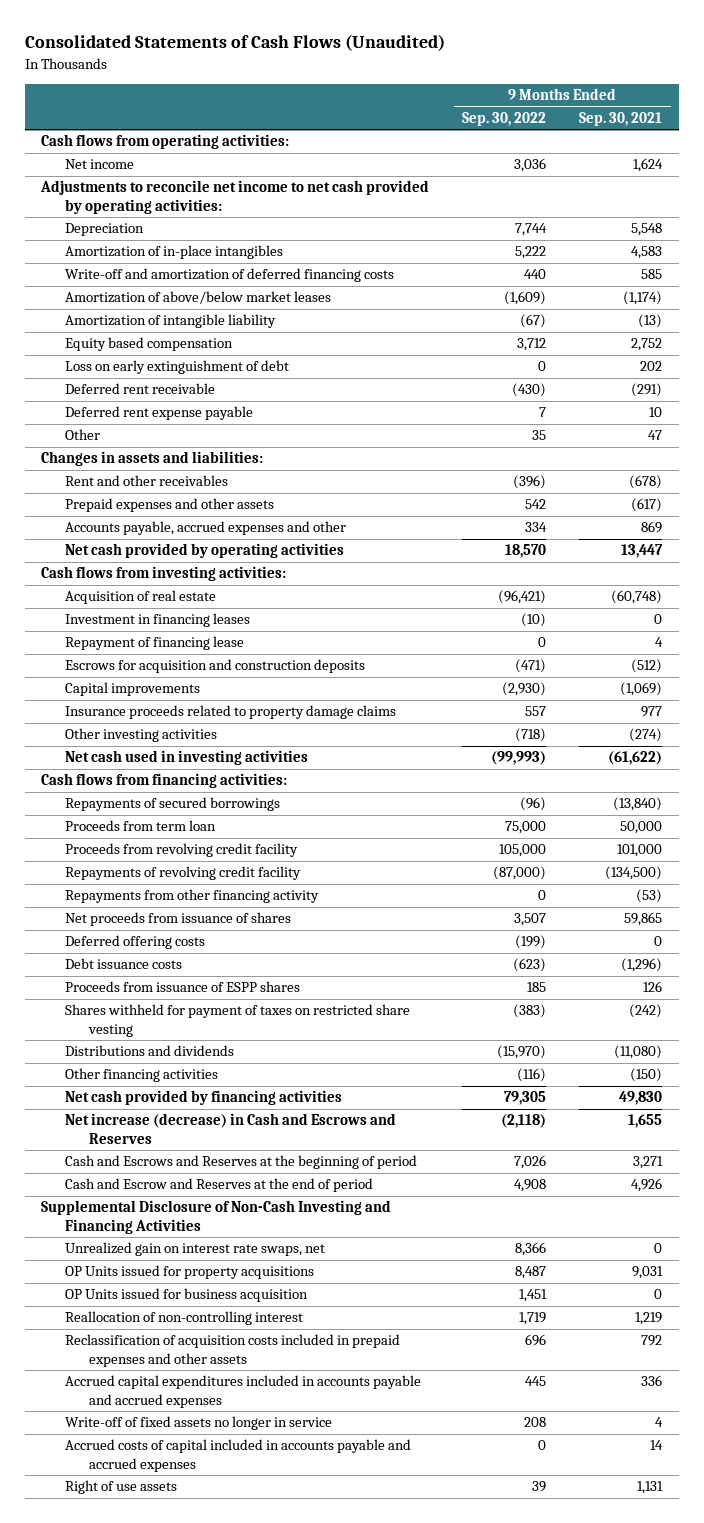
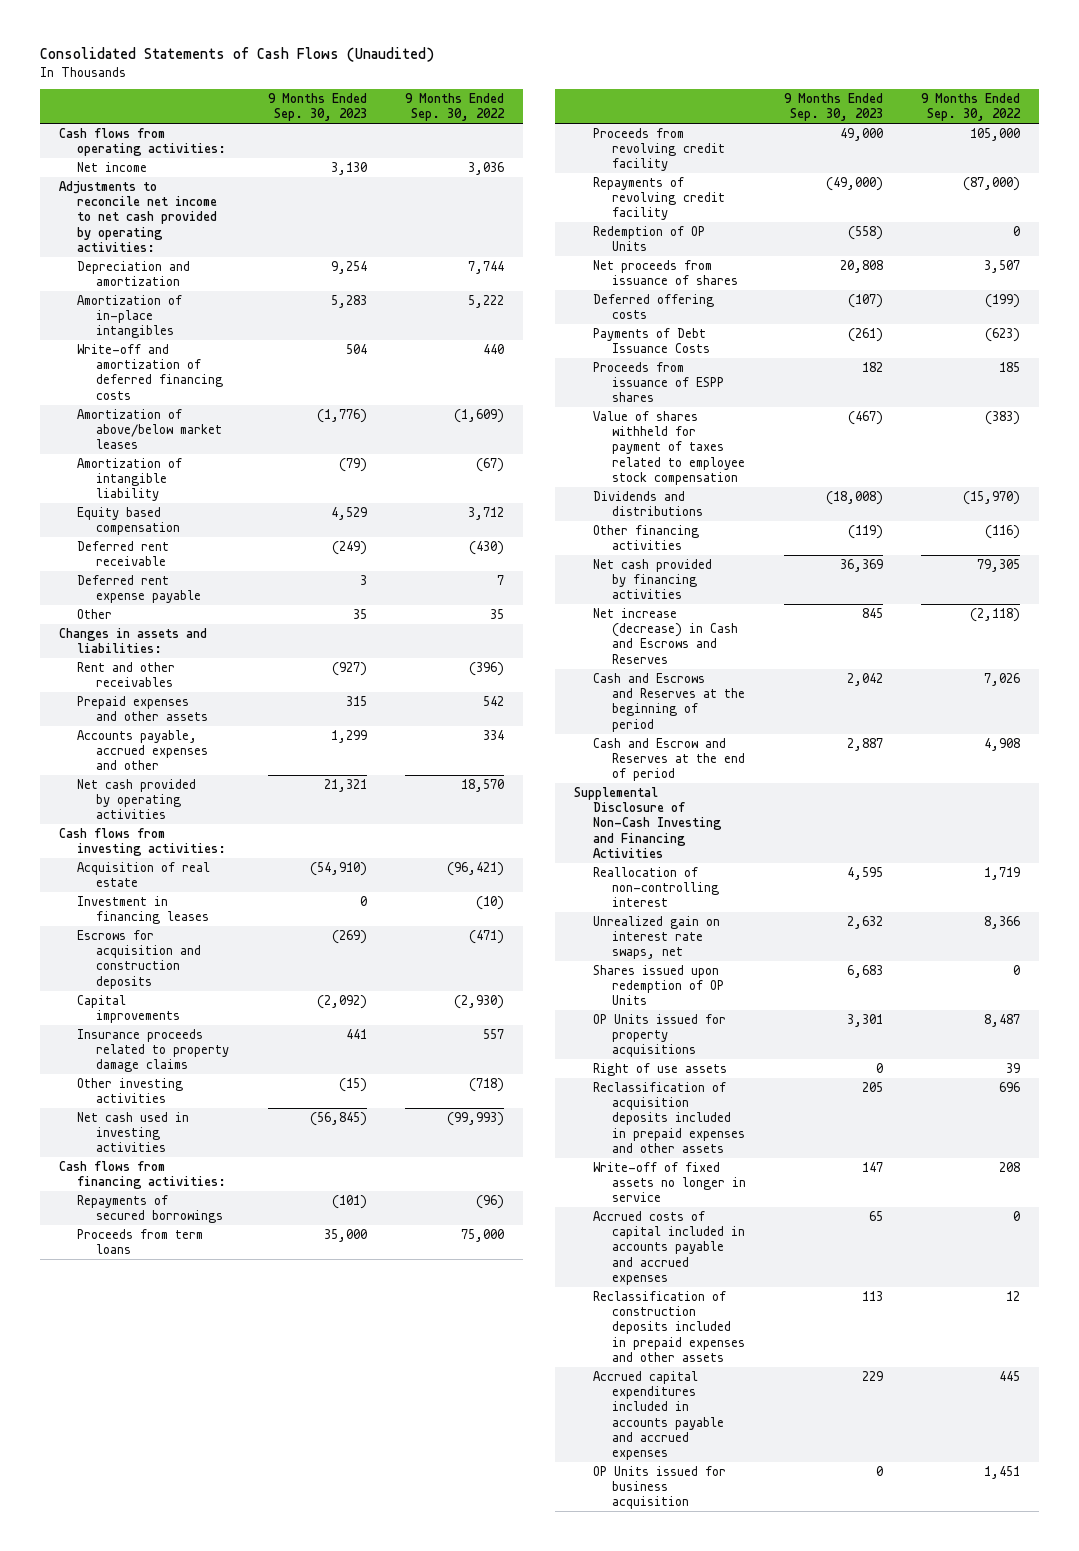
- | 9 Months Ended Sep. 30, 2022 | 9 Months Ended Sep. 30, 2021
+ | 9 Months Ended Sep. 30, 2023 | 9 Months Ended Sep. 30, 2022
- Depreciation | 7,744 | 5,548
+ Depreciation and amortization | 9,254 | 7,744
- Loss on early extinguishment of debt | 0 | 202
- Repayment of financing lease | 0 | 4
- Proceeds from term loan | 75,000 | 50,000
+ Proceeds from term loans | 35,000 | 75,000
- Repayments from other financing activity | 0 | (53)
+ Redemption of OP Units | (558) | 0
- Debt issuance costs | (623) | (1,296)
+ Payments of Debt Issuance Costs | (261) | (623)
- Shares withheld for payment of taxes on restricted share vesting | (383) | (242)
- Distributions and dividends | (15,970) | (11,080)
+ Value of shares withheld for payment of taxes related to employee stock compensation | (467) | (383)
+ Dividends and distributions | (18,008) | (15,970)
moved up: Reallocation of non-controlling interest | 4,595 | 1,719
+ Shares issued upon redemption of OP Units | 6,683 | 0
- Reclassification of acquisition costs included in prepaid expenses and other assets | 696 | 792
moved up: Right of use assets | 0 | 39
+ Reclassification of acquisition deposits included in prepaid expenses and other assets | 205 | 696
+ Reclassification of construction deposits included in prepaid expenses and other assets | 113 | 12
moved down: Accrued capital expenditures included in accounts payable and accrued expenses | 229 | 445
moved down: OP Units issued for business acquisition | 0 | 1,451

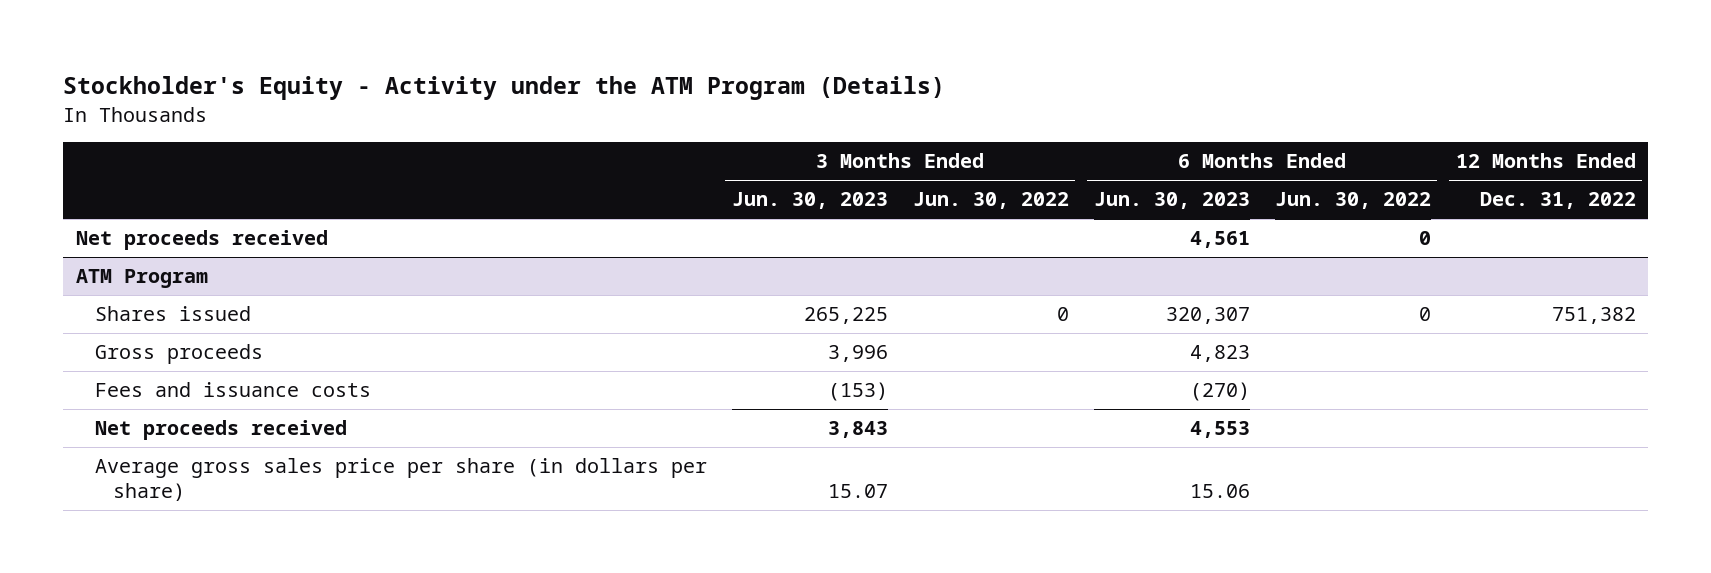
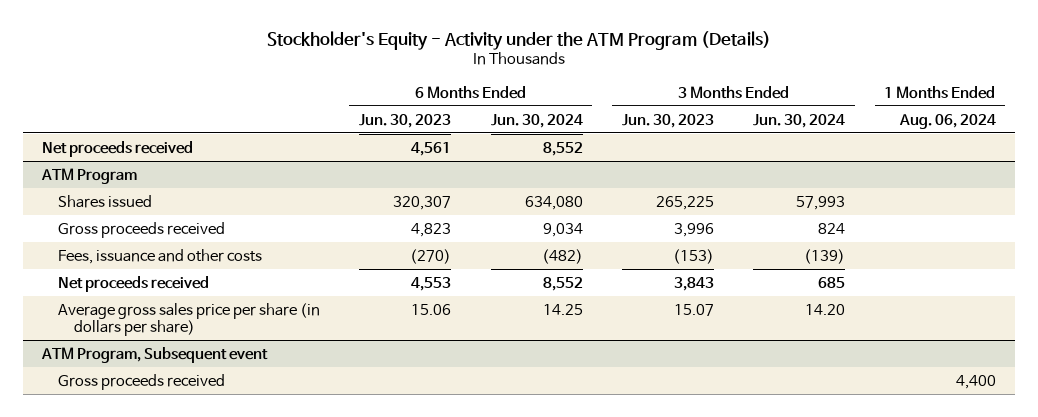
- | 3 Months Ended Jun. 30, 2023 | 3 Months Ended Jun. 30, 2022 | 6 Months Ended Jun. 30, 2023 | 6 Months Ended Jun. 30, 2022 | 12 Months Ended Dec. 31, 2022
+ | 6 Months Ended Jun. 30, 2023 | 6 Months Ended Jun. 30, 2024 | 3 Months Ended Jun. 30, 2023 | 3 Months Ended Jun. 30, 2024 | 1 Months Ended Aug. 06, 2024
@ ATM Program
- Gross proceeds | 3,996 | | 4,823 | |
- Fees and issuance costs | (153) | | (270) | |
+ Gross proceeds received | 4,823 | 9,034 | 3,996 | 824 |
+ Fees, issuance and other costs | (270) | (482) | (153) | (139) |
+ ATM Program, Subsequent event
+ Gross proceeds received | | | | | 4,400

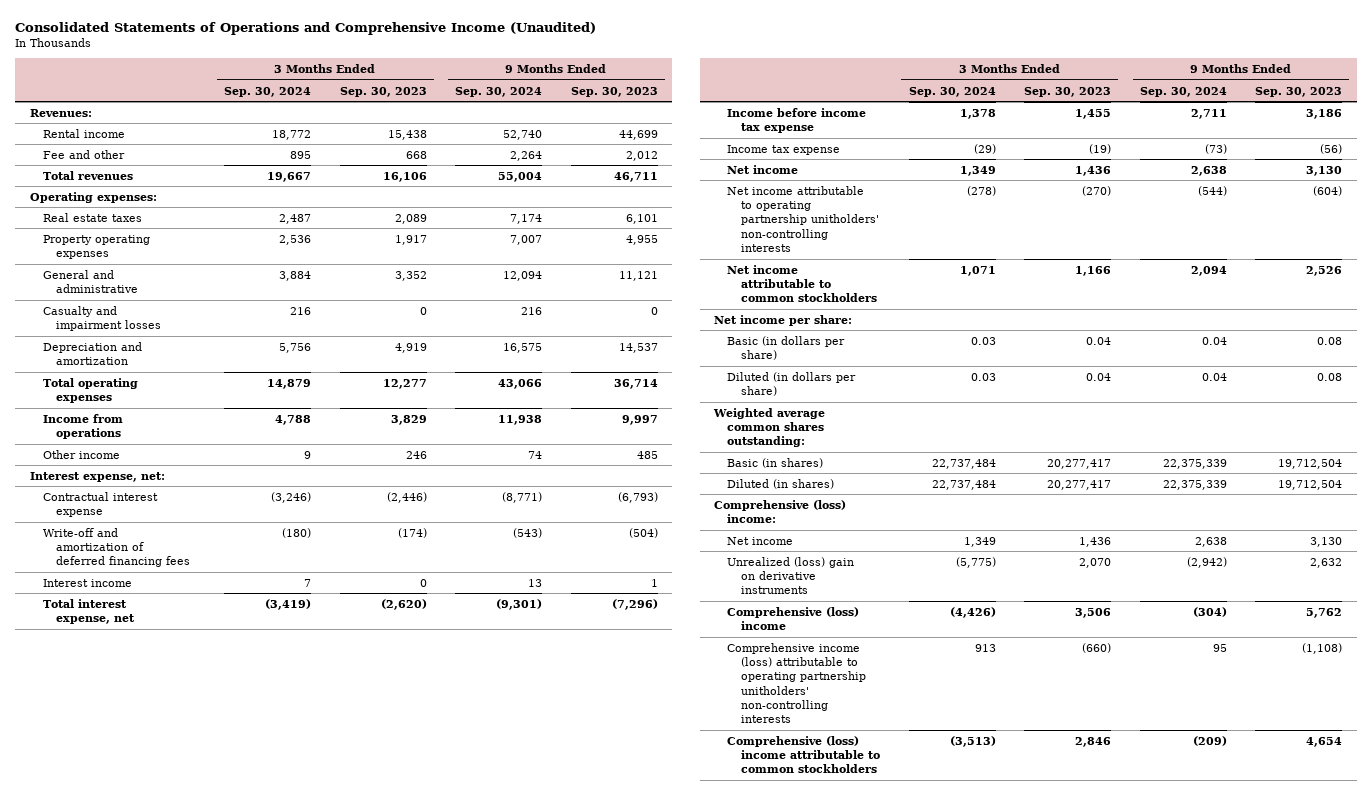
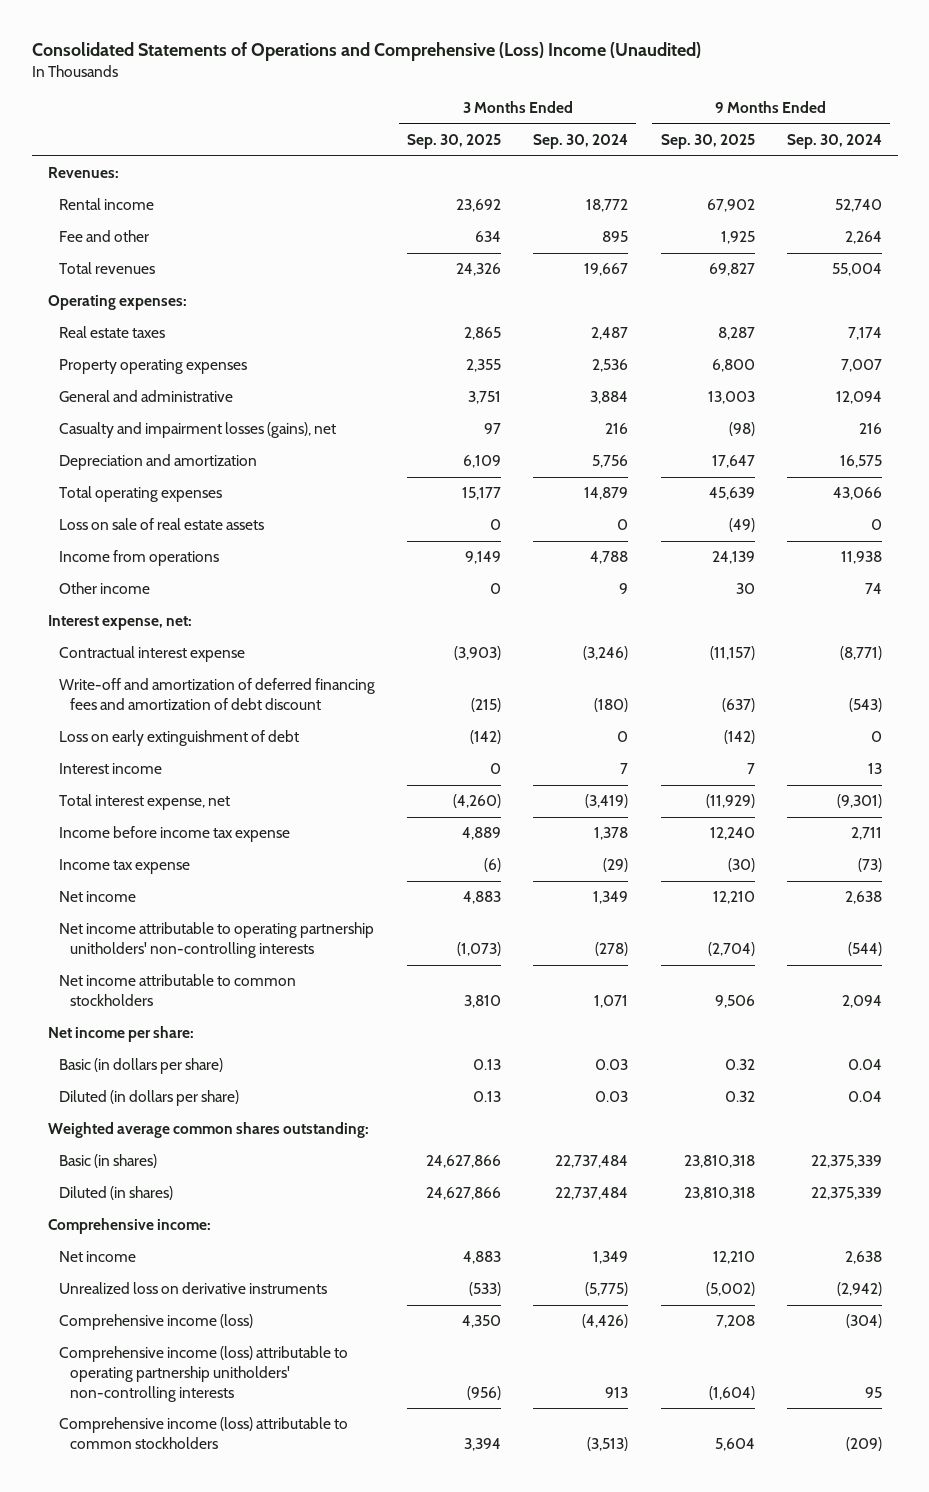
- Consolidated Statements of Operations and Comprehensive Income (Unaudited)
+ Consolidated Statements of Operations and Comprehensive (Loss) Income (Unaudited)
- | 3 Months Ended Sep. 30, 2024 | 3 Months Ended Sep. 30, 2023 | 9 Months Ended Sep. 30, 2024 | 9 Months Ended Sep. 30, 2023
+ | 3 Months Ended Sep. 30, 2025 | 3 Months Ended Sep. 30, 2024 | 9 Months Ended Sep. 30, 2025 | 9 Months Ended Sep. 30, 2024
- Casualty and impairment losses | 216 | 0 | 216 | 0
+ Casualty and impairment losses (gains), net | 97 | 216 | (98) | 216
+ Loss on sale of real estate assets | 0 | 0 | (49) | 0
- Write-off and amortization of deferred financing fees | (180) | (174) | (543) | (504)
+ Write-off and amortization of deferred financing fees and amortization of debt discount | (215) | (180) | (637) | (543)
+ Loss on early extinguishment of debt | (142) | 0 | (142) | 0
- Comprehensive (loss) income:
+ Comprehensive income:
- Unrealized (loss) gain on derivative instruments | (5,775) | 2,070 | (2,942) | 2,632
- Comprehensive (loss) income | (4,426) | 3,506 | (304) | 5,762
+ Unrealized loss on derivative instruments | (533) | (5,775) | (5,002) | (2,942)
+ Comprehensive income (loss) | 4,350 | (4,426) | 7,208 | (304)
- Comprehensive (loss) income attributable to common stockholders | (3,513) | 2,846 | (209) | 4,654
+ Comprehensive income (loss) attributable to common stockholders | 3,394 | (3,513) | 5,604 | (209)

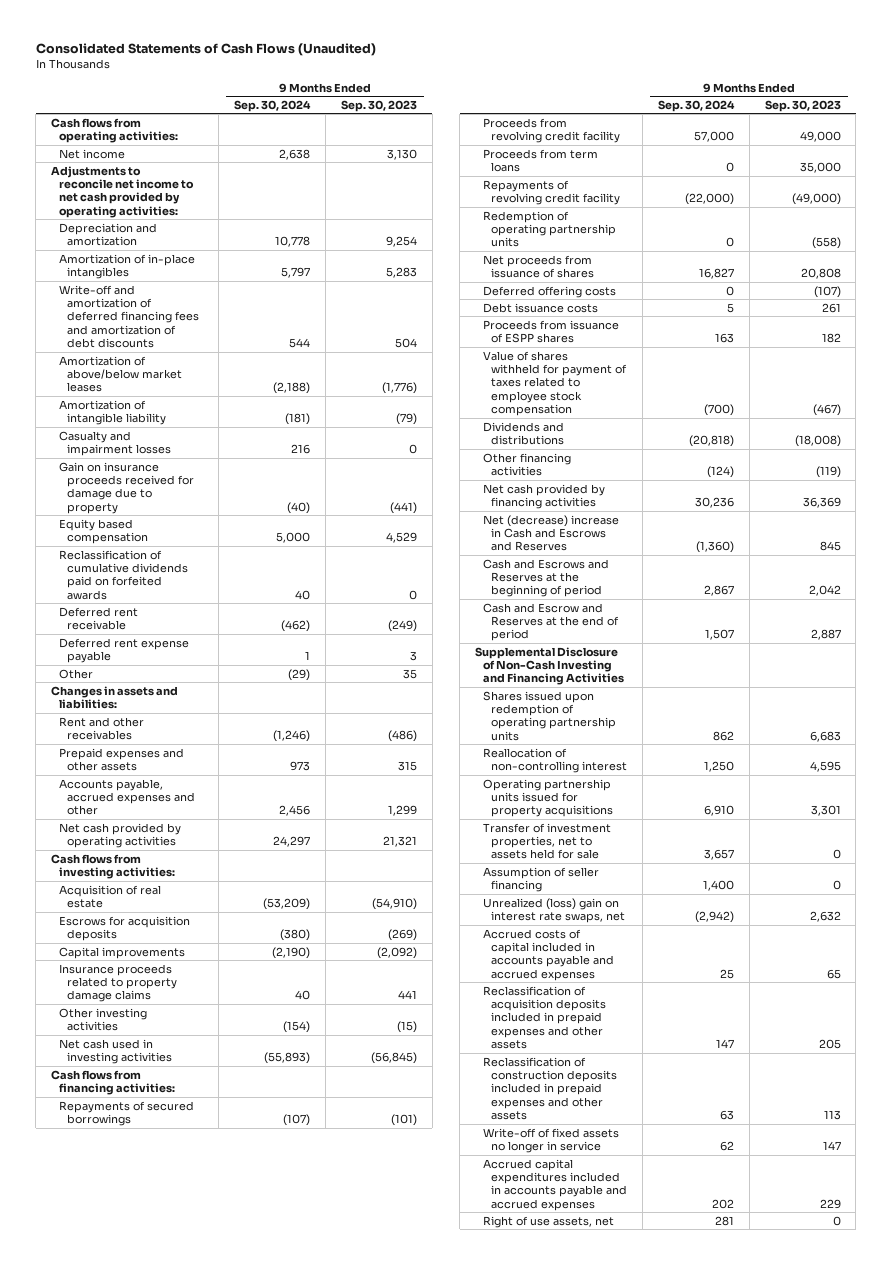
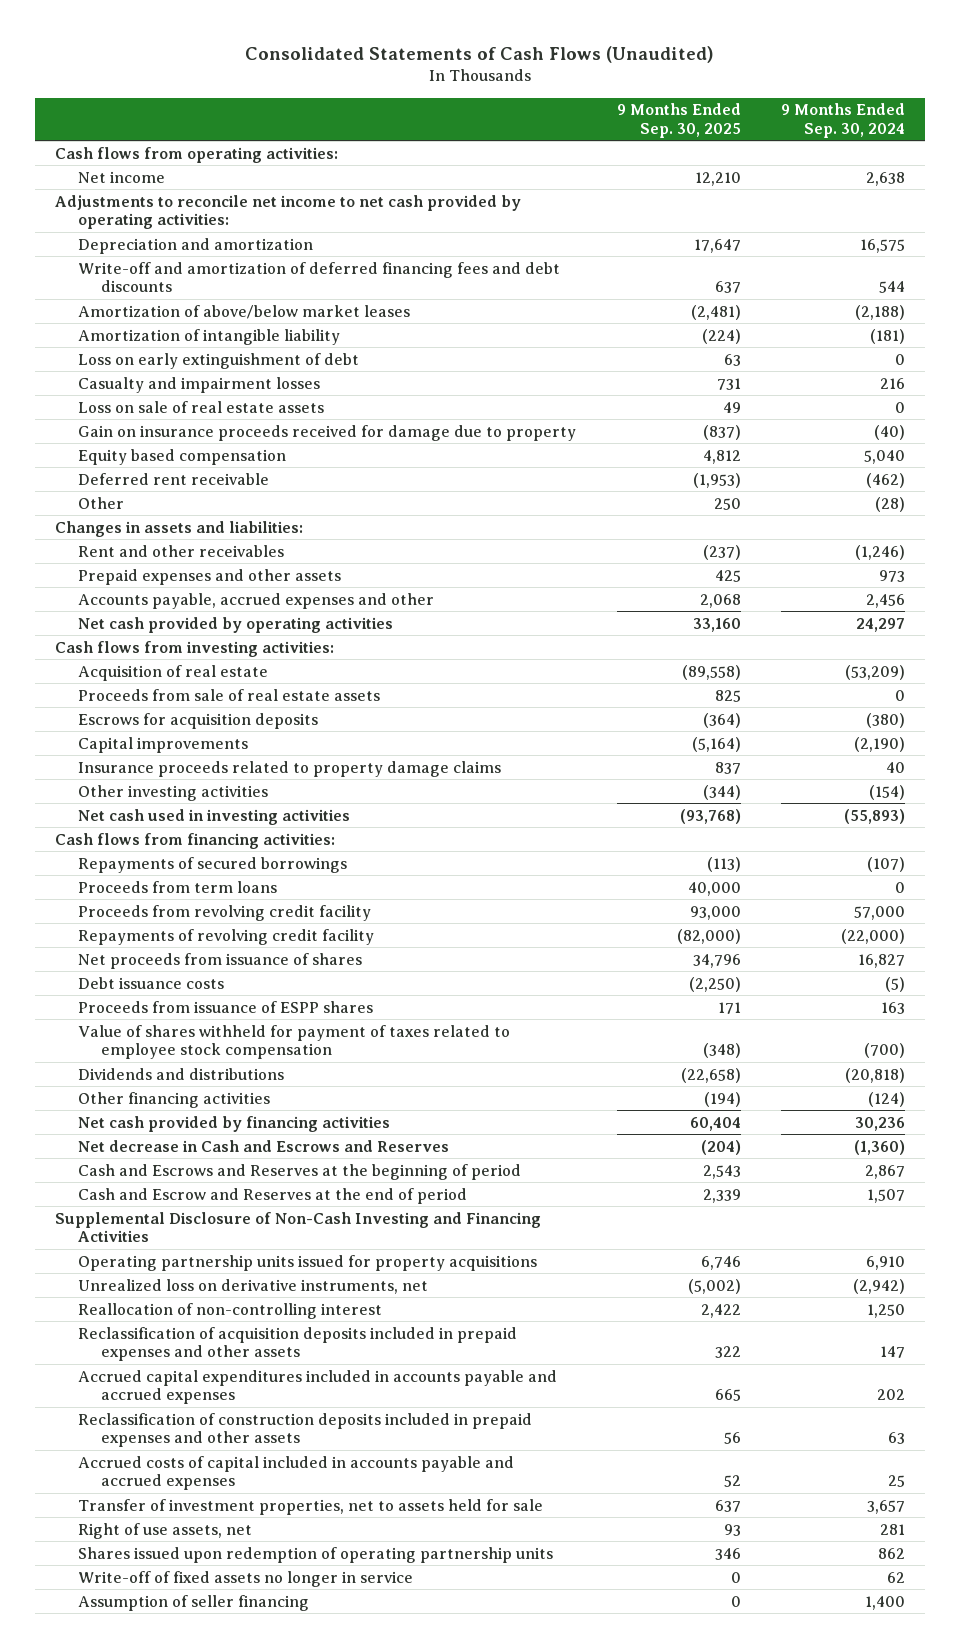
- | 9 Months Ended Sep. 30, 2024 | 9 Months Ended Sep. 30, 2023
+ | 9 Months Ended Sep. 30, 2025 | 9 Months Ended Sep. 30, 2024
- Depreciation and amortization | 10,778 | 9,254
- Amortization of in-place intangibles | 5,797 | 5,283
- Write-off and amortization of deferred financing fees and amortization of debt discounts | 544 | 504
+ Depreciation and amortization | 17,647 | 16,575
+ Write-off and amortization of deferred financing fees and debt discounts | 637 | 544
+ Loss on early extinguishment of debt | 63 | 0
+ Loss on sale of real estate assets | 49 | 0
- Equity based compensation | 5,000 | 4,529
- Reclassification of cumulative dividends paid on forfeited awards | 40 | 0
+ Equity based compensation | 4,812 | 5,040
- Deferred rent expense payable | 1 | 3
- Other | (29) | 35
+ Other | 250 | (28)
+ Proceeds from sale of real estate assets | 825 | 0
moved down: Proceeds from revolving credit facility | 93,000 | 57,000
- Redemption of operating partnership units | 0 | (558)
- Deferred offering costs | 0 | (107)
- Debt issuance costs | 5 | 261
+ Debt issuance costs | (2,250) | (5)
- Net (decrease) increase in Cash and Escrows and Reserves | (1,360) | 845
+ Net decrease in Cash and Escrows and Reserves | (204) | (1,360)
- Unrealized (loss) gain on interest rate swaps, net | (2,942) | 2,632
+ Unrealized loss on derivative instruments, net | (5,002) | (2,942)
moved down: Reallocation of non-controlling interest | 2,422 | 1,250
moved down: Reclassification of construction deposits included in prepaid expenses and other assets | 56 | 63
moved down: Accrued costs of capital included in accounts payable and accrued expenses | 52 | 25
moved down: Transfer of investment properties, net to assets held for sale | 637 | 3,657
moved down: Shares issued upon redemption of operating partnership units | 346 | 862
moved down: Write-off of fixed assets no longer in service | 0 | 62
moved down: Assumption of seller financing | 0 | 1,400

